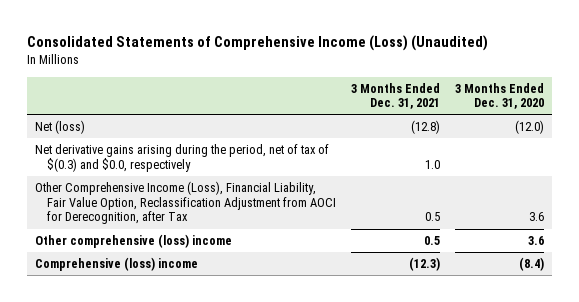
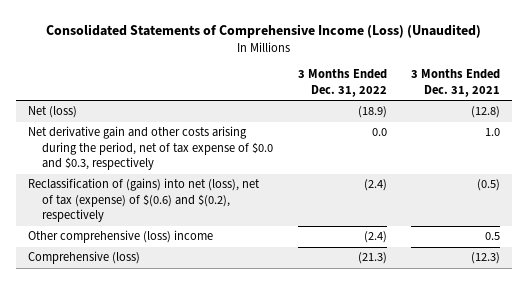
- | 3 Months Ended Dec. 31, 2021 | 3 Months Ended Dec. 31, 2020
+ | 3 Months Ended Dec. 31, 2022 | 3 Months Ended Dec. 31, 2021
- Net derivative gains arising during the period, net of tax of $(0.3) and $0.0, respectively | 1.0 |
- Other Comprehensive Income (Loss), Financial Liability, Fair Value Option, Reclassification Adjustment from AOCI for Derecognition, after Tax | 0.5 | 3.6
+ Net derivative gain and other costs arising during the period, net of tax expense of $0.0 and $0.3, respectively | 0.0 | 1.0
+ Reclassification of (gains) into net (loss), net of tax (expense) of $(0.6) and $(0.2), respectively | (2.4) | (0.5)
- Comprehensive (loss) income | (12.3) | (8.4)
+ Comprehensive (loss) | (21.3) | (12.3)

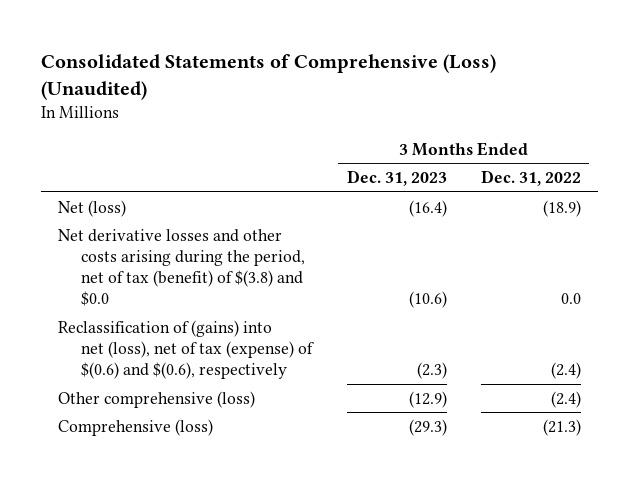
- Consolidated Statements of Comprehensive Income (Loss) (Unaudited)
+ Consolidated Statements of Comprehensive (Loss) (Unaudited)
- | 3 Months Ended Dec. 31, 2022 | 3 Months Ended Dec. 31, 2021
+ | 3 Months Ended Dec. 31, 2023 | 3 Months Ended Dec. 31, 2022
- Net derivative gain and other costs arising during the period, net of tax expense of $0.0 and $0.3, respectively | 0.0 | 1.0
- Reclassification of (gains) into net (loss), net of tax (expense) of $(0.6) and $(0.2), respectively | (2.4) | (0.5)
- Other comprehensive (loss) income | (2.4) | 0.5
+ Net derivative losses and other costs arising during the period, net of tax (benefit) of $(3.8) and $0.0 | (10.6) | 0.0
+ Reclassification of (gains) into net (loss), net of tax (expense) of $(0.6) and $(0.6), respectively | (2.3) | (2.4)
+ Other comprehensive (loss) | (12.9) | (2.4)

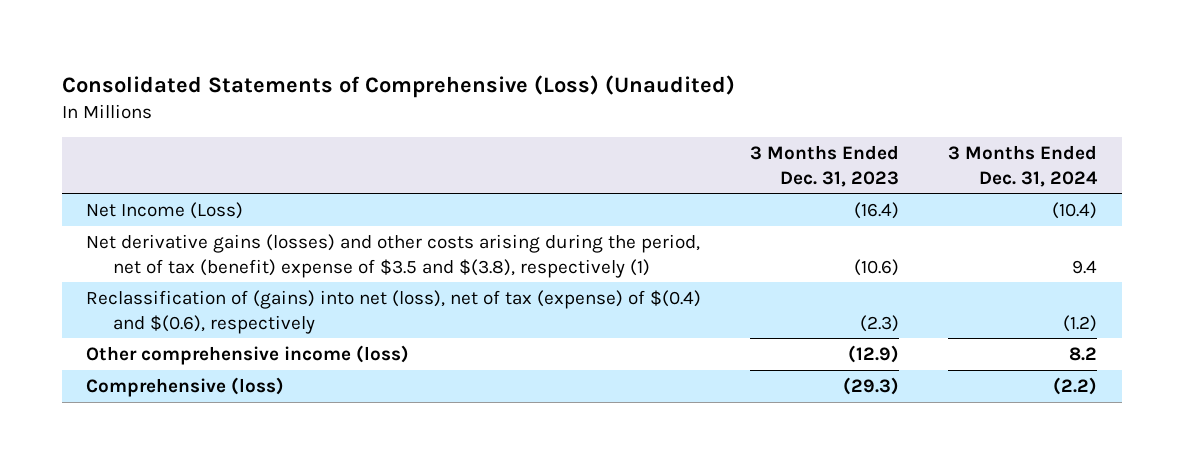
- | 3 Months Ended Dec. 31, 2023 | 3 Months Ended Dec. 31, 2022
+ | 3 Months Ended Dec. 31, 2023 | 3 Months Ended Dec. 31, 2024
- Net (loss) | (16.4) | (18.9)
- Net derivative losses and other costs arising during the period, net of tax (benefit) of $(3.8) and $0.0 | (10.6) | 0.0
- Reclassification of (gains) into net (loss), net of tax (expense) of $(0.6) and $(0.6), respectively | (2.3) | (2.4)
- Other comprehensive (loss) | (12.9) | (2.4)
+ Net Income (Loss) | (16.4) | (10.4)
+ Net derivative gains (losses) and other costs arising during the period, net of tax (benefit) expense of $3.5 and $(3.8), respectively (1) | (10.6) | 9.4
+ Reclassification of (gains) into net (loss), net of tax (expense) of $(0.4) and $(0.6), respectively | (2.3) | (1.2)
+ Other comprehensive income (loss) | (12.9) | 8.2

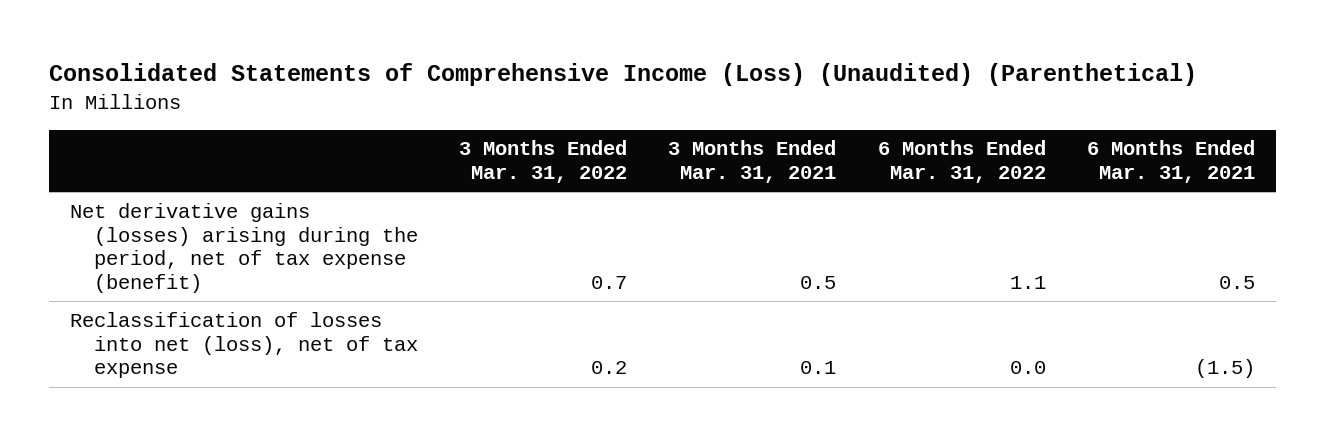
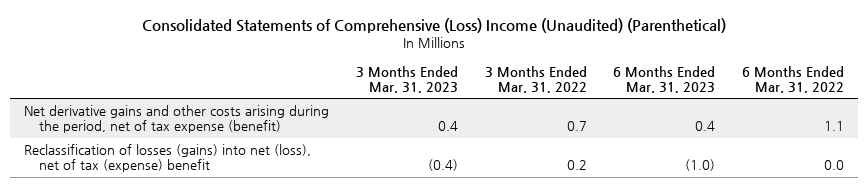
- Consolidated Statements of Comprehensive Income (Loss) (Unaudited) (Parenthetical)
+ Consolidated Statements of Comprehensive (Loss) Income (Unaudited) (Parenthetical)
- | 3 Months Ended Mar. 31, 2022 | 3 Months Ended Mar. 31, 2021 | 6 Months Ended Mar. 31, 2022 | 6 Months Ended Mar. 31, 2021
+ | 3 Months Ended Mar. 31, 2023 | 3 Months Ended Mar. 31, 2022 | 6 Months Ended Mar. 31, 2023 | 6 Months Ended Mar. 31, 2022
- Net derivative gains (losses) arising during the period, net of tax expense (benefit) | 0.7 | 0.5 | 1.1 | 0.5
- Reclassification of losses into net (loss), net of tax expense | 0.2 | 0.1 | 0.0 | (1.5)
+ Net derivative gains and other costs arising during the period, net of tax expense (benefit) | 0.4 | 0.7 | 0.4 | 1.1
+ Reclassification of losses (gains) into net (loss), net of tax (expense) benefit | (0.4) | 0.2 | (1.0) | 0.0

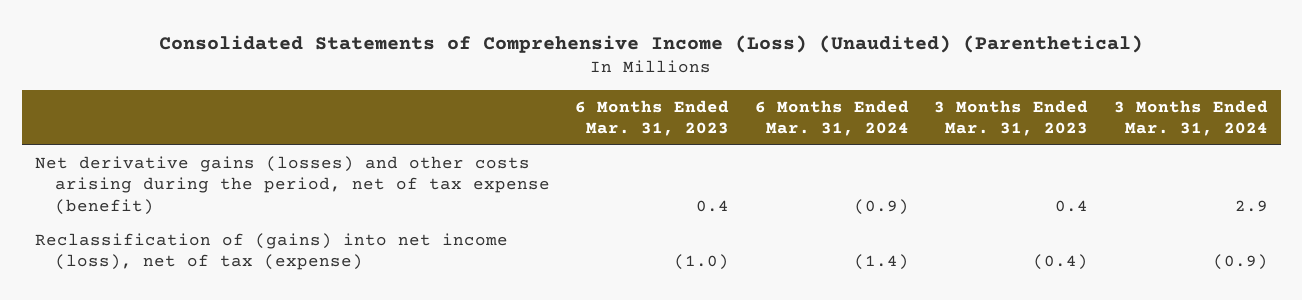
- Consolidated Statements of Comprehensive (Loss) Income (Unaudited) (Parenthetical)
+ Consolidated Statements of Comprehensive Income (Loss) (Unaudited) (Parenthetical)
- | 3 Months Ended Mar. 31, 2023 | 3 Months Ended Mar. 31, 2022 | 6 Months Ended Mar. 31, 2023 | 6 Months Ended Mar. 31, 2022
+ | 6 Months Ended Mar. 31, 2023 | 6 Months Ended Mar. 31, 2024 | 3 Months Ended Mar. 31, 2023 | 3 Months Ended Mar. 31, 2024
- Net derivative gains and other costs arising during the period, net of tax expense (benefit) | 0.4 | 0.7 | 0.4 | 1.1
- Reclassification of losses (gains) into net (loss), net of tax (expense) benefit | (0.4) | 0.2 | (1.0) | 0.0
+ Net derivative gains (losses) and other costs arising during the period, net of tax expense (benefit) | 0.4 | (0.9) | 0.4 | 2.9
+ Reclassification of (gains) into net income (loss), net of tax (expense) | (1.0) | (1.4) | (0.4) | (0.9)

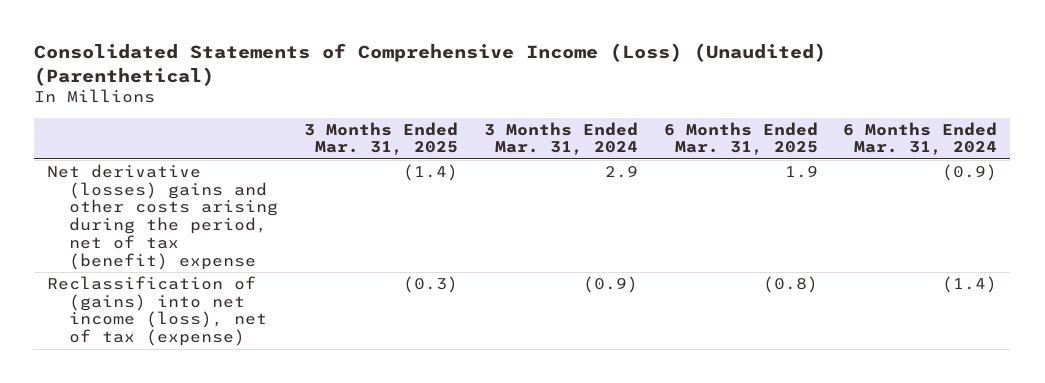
- | 6 Months Ended Mar. 31, 2023 | 6 Months Ended Mar. 31, 2024 | 3 Months Ended Mar. 31, 2023 | 3 Months Ended Mar. 31, 2024
+ | 3 Months Ended Mar. 31, 2025 | 3 Months Ended Mar. 31, 2024 | 6 Months Ended Mar. 31, 2025 | 6 Months Ended Mar. 31, 2024
- Net derivative gains (losses) and other costs arising during the period, net of tax expense (benefit) | 0.4 | (0.9) | 0.4 | 2.9
+ Net derivative (losses) gains and other costs arising during the period, net of tax (benefit) expense | (1.4) | 2.9 | 1.9 | (0.9)

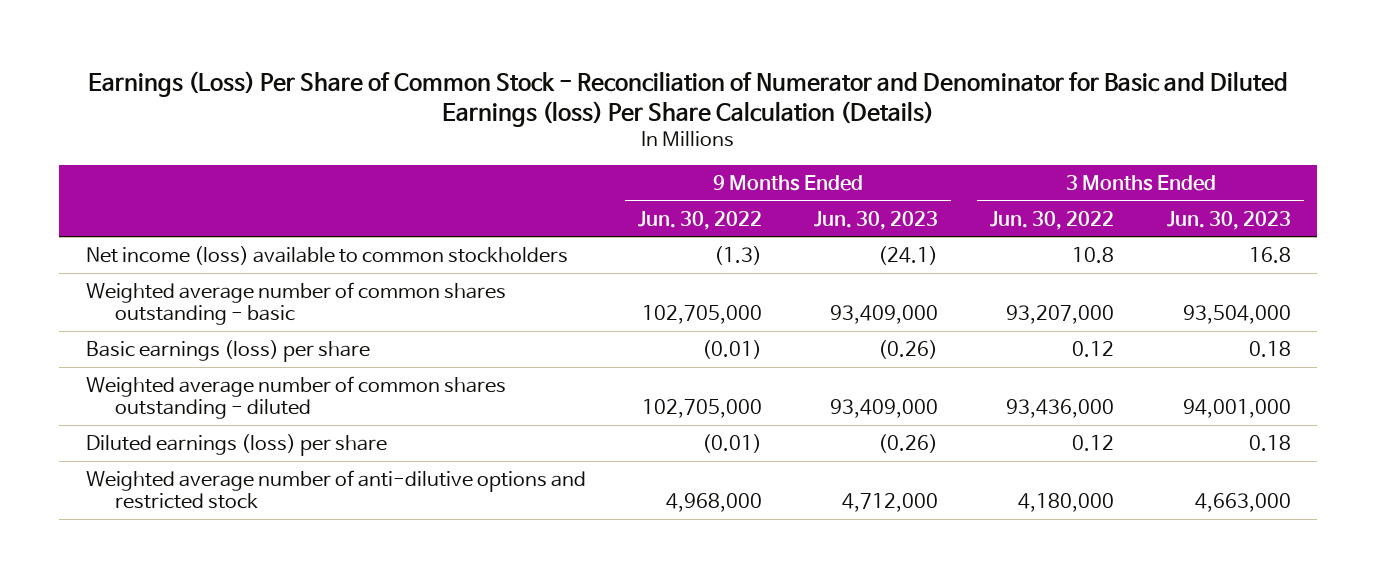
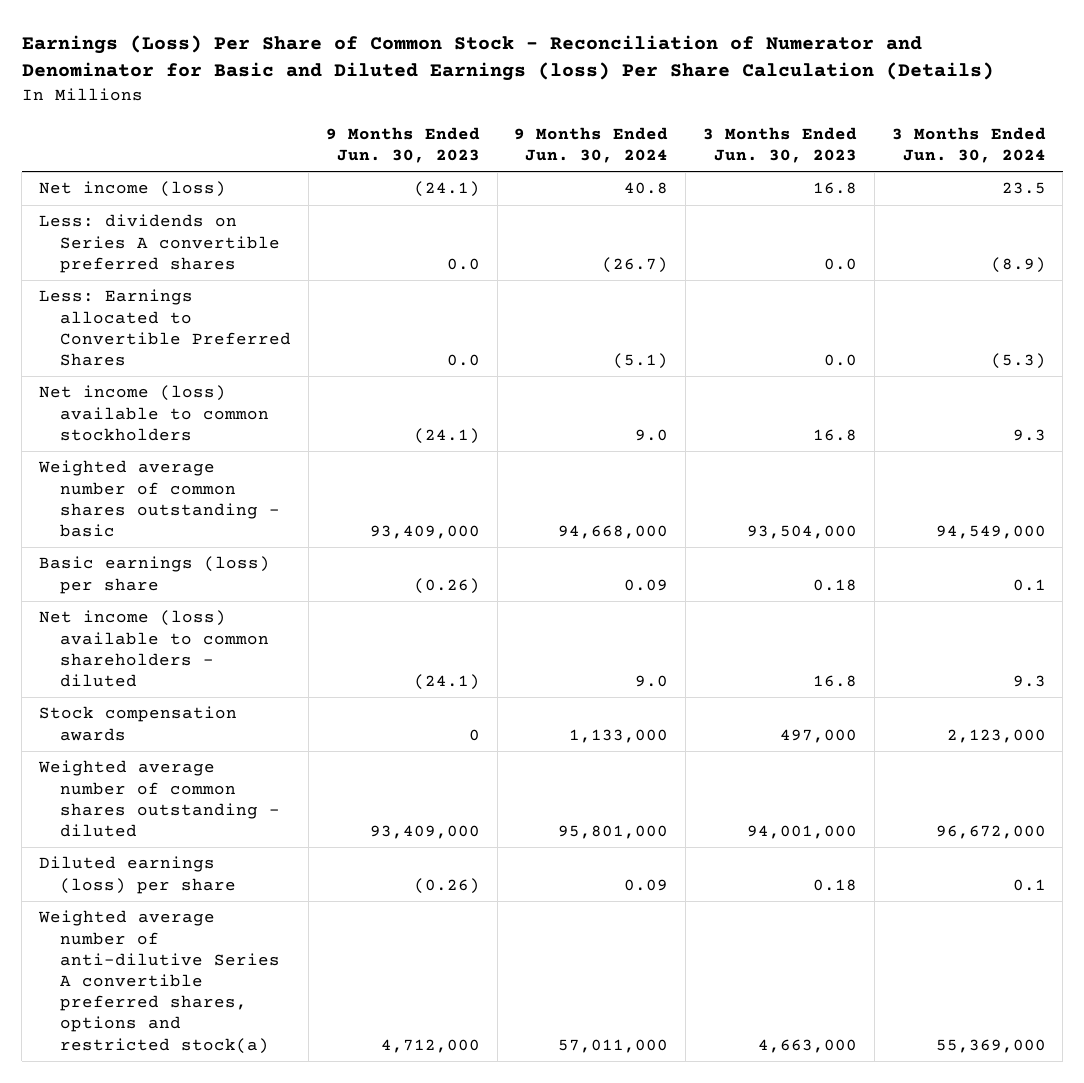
- | 9 Months Ended Jun. 30, 2022 | 9 Months Ended Jun. 30, 2023 | 3 Months Ended Jun. 30, 2022 | 3 Months Ended Jun. 30, 2023
+ | 9 Months Ended Jun. 30, 2023 | 9 Months Ended Jun. 30, 2024 | 3 Months Ended Jun. 30, 2023 | 3 Months Ended Jun. 30, 2024
+ Net income (loss) | (24.1) | 40.8 | 16.8 | 23.5
+ Less: dividends on Series A convertible preferred shares | 0.0 | (26.7) | 0.0 | (8.9)
+ Less: Earnings allocated to Convertible Preferred Shares | 0.0 | (5.1) | 0.0 | (5.3)
+ Net income (loss) available to common shareholders - diluted | (24.1) | 9.0 | 16.8 | 9.3
+ Stock compensation awards | 0 | 1,133,000 | 497,000 | 2,123,000
- Weighted average number of anti-dilutive options and restricted stock | 4,968,000 | 4,712,000 | 4,180,000 | 4,663,000
+ Weighted average number of anti-dilutive Series A convertible preferred shares, options and restricted stock(a) | 4,712,000 | 57,011,000 | 4,663,000 | 55,369,000

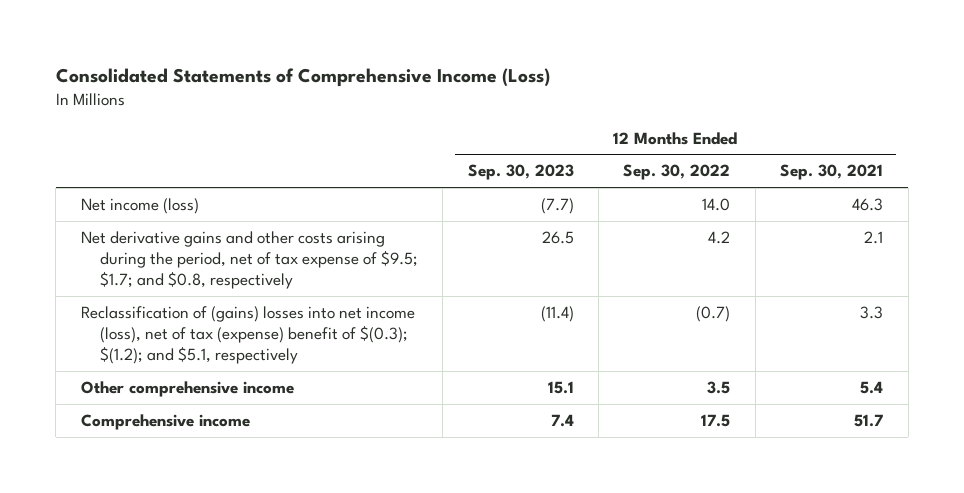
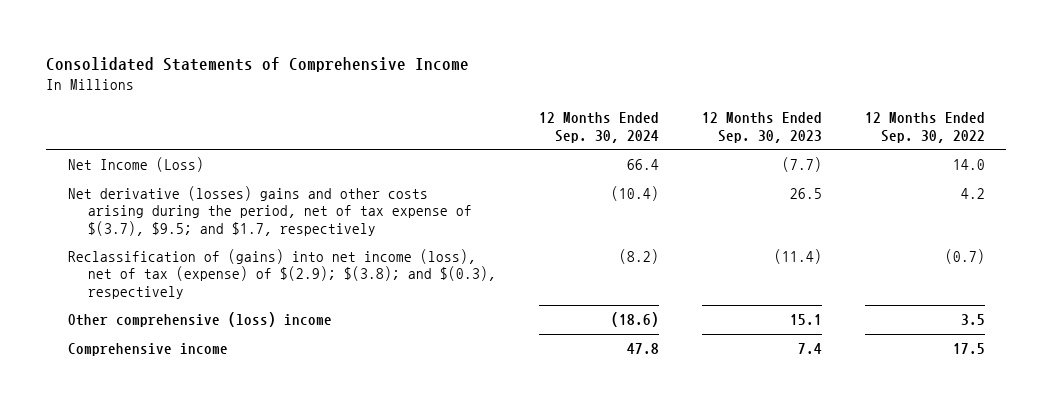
- Consolidated Statements of Comprehensive Income (Loss)
+ Consolidated Statements of Comprehensive Income
- | 12 Months Ended Sep. 30, 2023 | 12 Months Ended Sep. 30, 2022 | 12 Months Ended Sep. 30, 2021
+ | 12 Months Ended Sep. 30, 2024 | 12 Months Ended Sep. 30, 2023 | 12 Months Ended Sep. 30, 2022
- Net income (loss) | (7.7) | 14.0 | 46.3
- Net derivative gains and other costs arising during the period, net of tax expense of $9.5; $1.7; and $0.8, respectively | 26.5 | 4.2 | 2.1
- Reclassification of (gains) losses into net income (loss), net of tax (expense) benefit of $(0.3); $(1.2); and $5.1, respectively | (11.4) | (0.7) | 3.3
- Other comprehensive income | 15.1 | 3.5 | 5.4
+ Net Income (Loss) | 66.4 | (7.7) | 14.0
+ Net derivative (losses) gains and other costs arising during the period, net of tax expense of $(3.7), $9.5; and $1.7, respectively | (10.4) | 26.5 | 4.2
+ Reclassification of (gains) into net income (loss), net of tax (expense) of $(2.9); $(3.8); and $(0.3), respectively | (8.2) | (11.4) | (0.7)
+ Other comprehensive (loss) income | (18.6) | 15.1 | 3.5

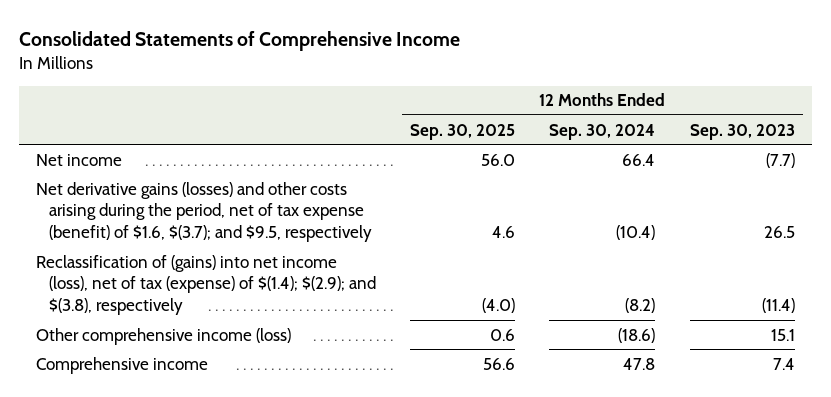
- | 12 Months Ended Sep. 30, 2024 | 12 Months Ended Sep. 30, 2023 | 12 Months Ended Sep. 30, 2022
+ | 12 Months Ended Sep. 30, 2025 | 12 Months Ended Sep. 30, 2024 | 12 Months Ended Sep. 30, 2023
- Net Income (Loss) | 66.4 | (7.7) | 14.0
- Net derivative (losses) gains and other costs arising during the period, net of tax expense of $(3.7), $9.5; and $1.7, respectively | (10.4) | 26.5 | 4.2
- Reclassification of (gains) into net income (loss), net of tax (expense) of $(2.9); $(3.8); and $(0.3), respectively | (8.2) | (11.4) | (0.7)
- Other comprehensive (loss) income | (18.6) | 15.1 | 3.5
+ Net income | 56.0 | 66.4 | (7.7)
+ Net derivative gains (losses) and other costs arising during the period, net of tax expense (benefit) of $1.6, $(3.7); and $9.5, respectively | 4.6 | (10.4) | 26.5
+ Reclassification of (gains) into net income (loss), net of tax (expense) of $(1.4); $(2.9); and $(3.8), respectively | (4.0) | (8.2) | (11.4)
+ Other comprehensive income (loss) | 0.6 | (18.6) | 15.1

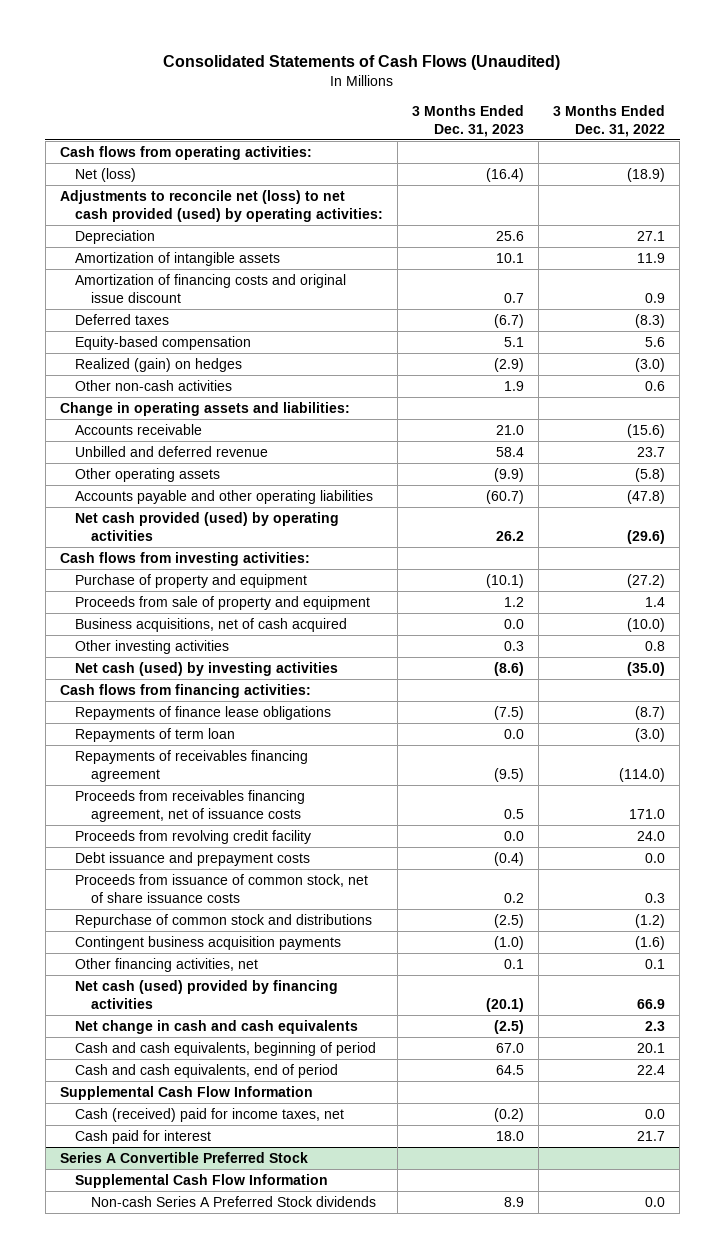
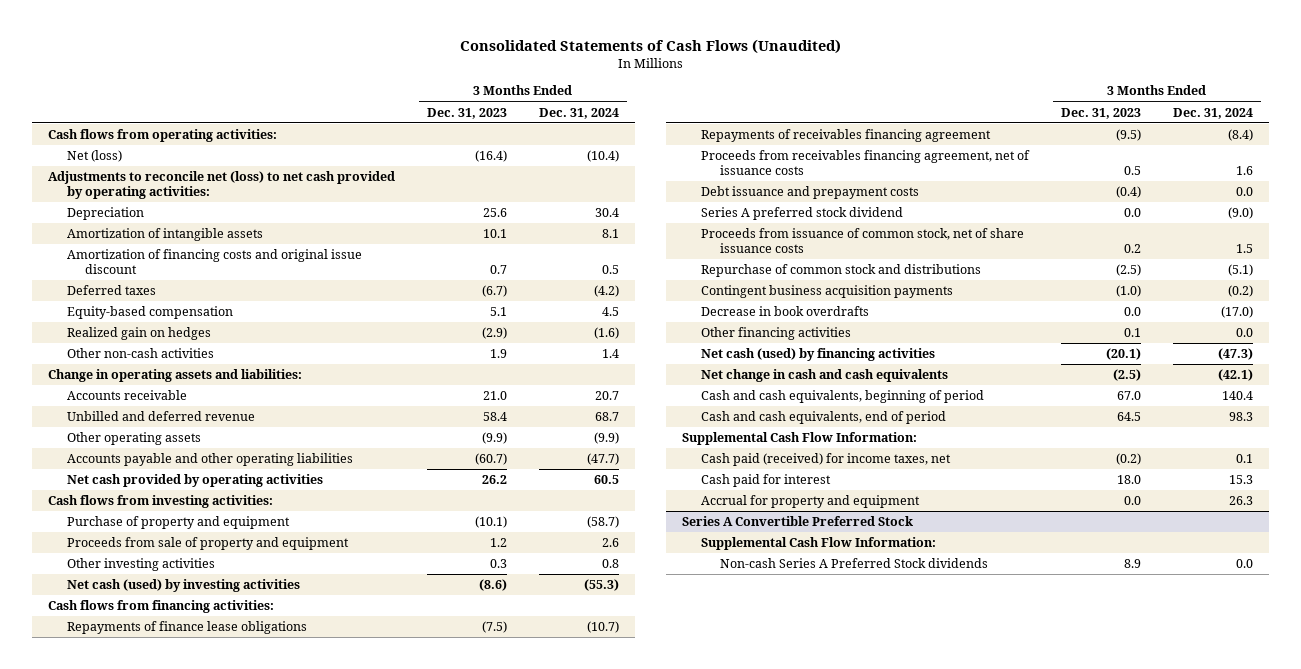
- | 3 Months Ended Dec. 31, 2023 | 3 Months Ended Dec. 31, 2022
+ | 3 Months Ended Dec. 31, 2023 | 3 Months Ended Dec. 31, 2024
- Adjustments to reconcile net (loss) to net cash provided (used) by operating activities:
+ Adjustments to reconcile net (loss) to net cash provided by operating activities:
- Realized (gain) on hedges | (2.9) | (3.0)
+ Realized gain on hedges | (2.9) | (1.6)
- Net cash provided (used) by operating activities | 26.2 | (29.6)
+ Net cash provided by operating activities | 26.2 | 60.5
- Business acquisitions, net of cash acquired | 0.0 | (10.0)
- Repayments of term loan | 0.0 | (3.0)
- Proceeds from revolving credit facility | 0.0 | 24.0
+ Series A preferred stock dividend | 0.0 | (9.0)
- Other financing activities, net | 0.1 | 0.1
- Net cash (used) provided by financing activities | (20.1) | 66.9
+ Decrease in book overdrafts | 0.0 | (17.0)
+ Other financing activities | 0.1 | 0.0
+ Net cash (used) by financing activities | (20.1) | (47.3)
- Supplemental Cash Flow Information
- Cash (received) paid for income taxes, net | (0.2) | 0.0
+ Supplemental Cash Flow Information:
+ Cash paid (received) for income taxes, net | (0.2) | 0.1
+ Accrual for property and equipment | 0.0 | 26.3
@ Series A Convertible Preferred Stock
- Supplemental Cash Flow Information
+ Supplemental Cash Flow Information:

